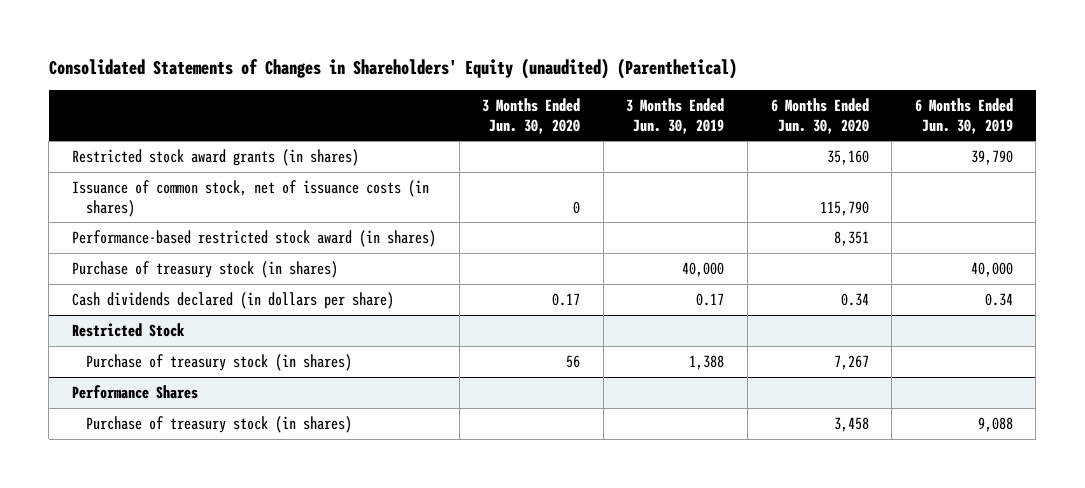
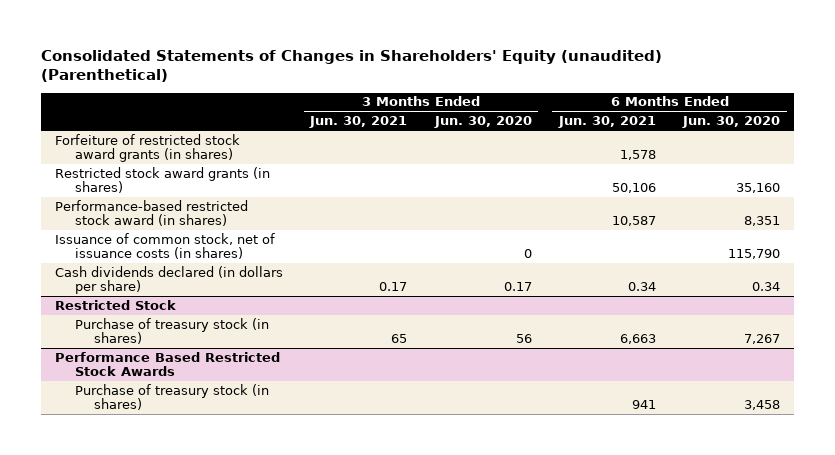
- | 3 Months Ended Jun. 30, 2020 | 3 Months Ended Jun. 30, 2019 | 6 Months Ended Jun. 30, 2020 | 6 Months Ended Jun. 30, 2019
+ | 3 Months Ended Jun. 30, 2021 | 3 Months Ended Jun. 30, 2020 | 6 Months Ended Jun. 30, 2021 | 6 Months Ended Jun. 30, 2020
+ Forfeiture of restricted stock award grants (in shares) | | | 1,578 |
- Purchase of treasury stock (in shares) | | 40,000 | | 40,000
moved down: Issuance of common stock, net of issuance costs (in shares) | | 0 | | 115,790
- Performance Shares
+ Performance Based Restricted Stock Awards

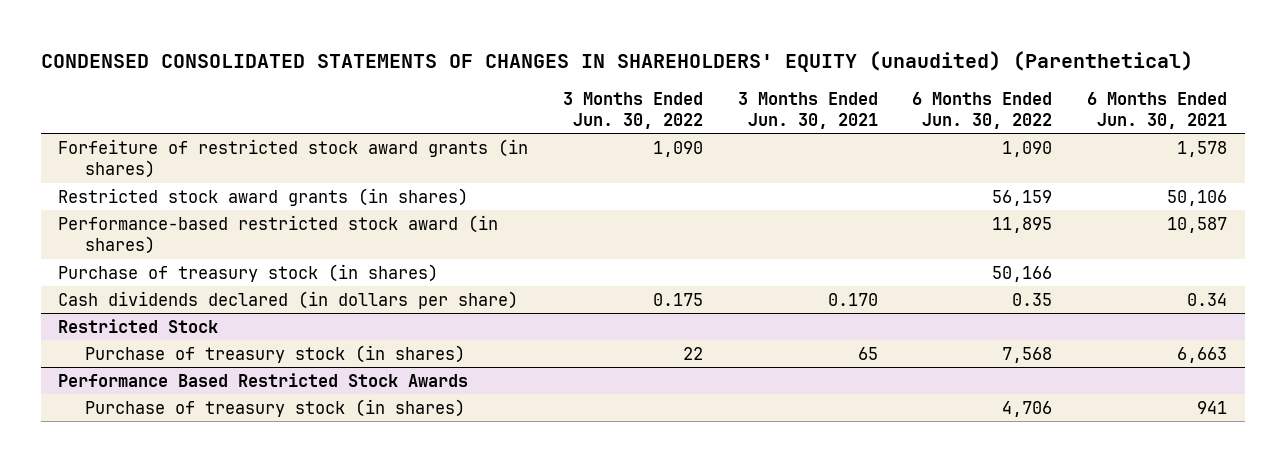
- Consolidated Statements of Changes in Shareholders' Equity (unaudited) (Parenthetical)
+ CONDENSED CONSOLIDATED STATEMENTS OF CHANGES IN SHAREHOLDERS' EQUITY (unaudited) (Parenthetical)
- | 3 Months Ended Jun. 30, 2021 | 3 Months Ended Jun. 30, 2020 | 6 Months Ended Jun. 30, 2021 | 6 Months Ended Jun. 30, 2020
+ | 3 Months Ended Jun. 30, 2022 | 3 Months Ended Jun. 30, 2021 | 6 Months Ended Jun. 30, 2022 | 6 Months Ended Jun. 30, 2021
- Issuance of common stock, net of issuance costs (in shares) | | 0 | | 115,790
- Cash dividends declared (in dollars per share) | 0.17 | 0.17 | 0.34 | 0.34
+ Purchase of treasury stock (in shares) | | | 50,166 |
+ Cash dividends declared (in dollars per share) | 0.175 | 0.170 | 0.35 | 0.34

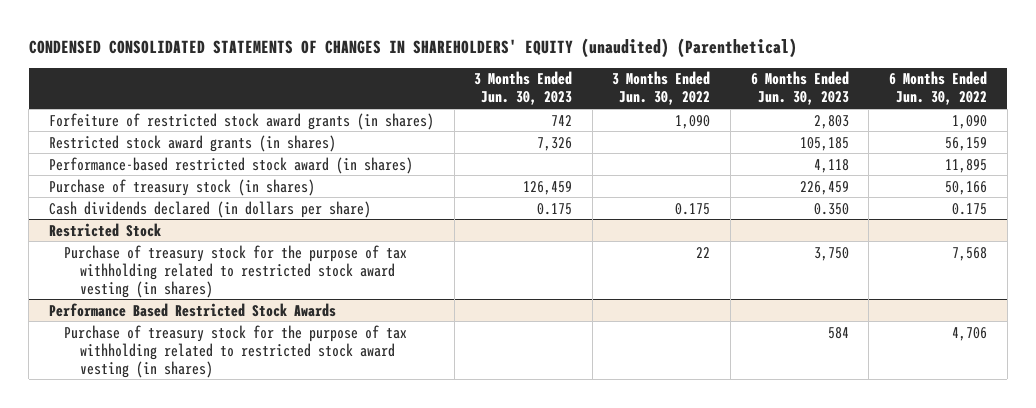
- | 3 Months Ended Jun. 30, 2022 | 3 Months Ended Jun. 30, 2021 | 6 Months Ended Jun. 30, 2022 | 6 Months Ended Jun. 30, 2021
+ | 3 Months Ended Jun. 30, 2023 | 3 Months Ended Jun. 30, 2022 | 6 Months Ended Jun. 30, 2023 | 6 Months Ended Jun. 30, 2022
- Cash dividends declared (in dollars per share) | 0.175 | 0.170 | 0.35 | 0.34
+ Cash dividends declared (in dollars per share) | 0.175 | 0.175 | 0.350 | 0.175
@ Restricted Stock
- Purchase of treasury stock (in shares) | 22 | 65 | 7,568 | 6,663
+ Purchase of treasury stock for the purpose of tax withholding related to restricted stock award vesting (in shares) | | 22 | 3,750 | 7,568
@ Performance Based Restricted Stock Awards
- Purchase of treasury stock (in shares) | | | 4,706 | 941
+ Purchase of treasury stock for the purpose of tax withholding related to restricted stock award vesting (in shares) | | | 584 | 4,706

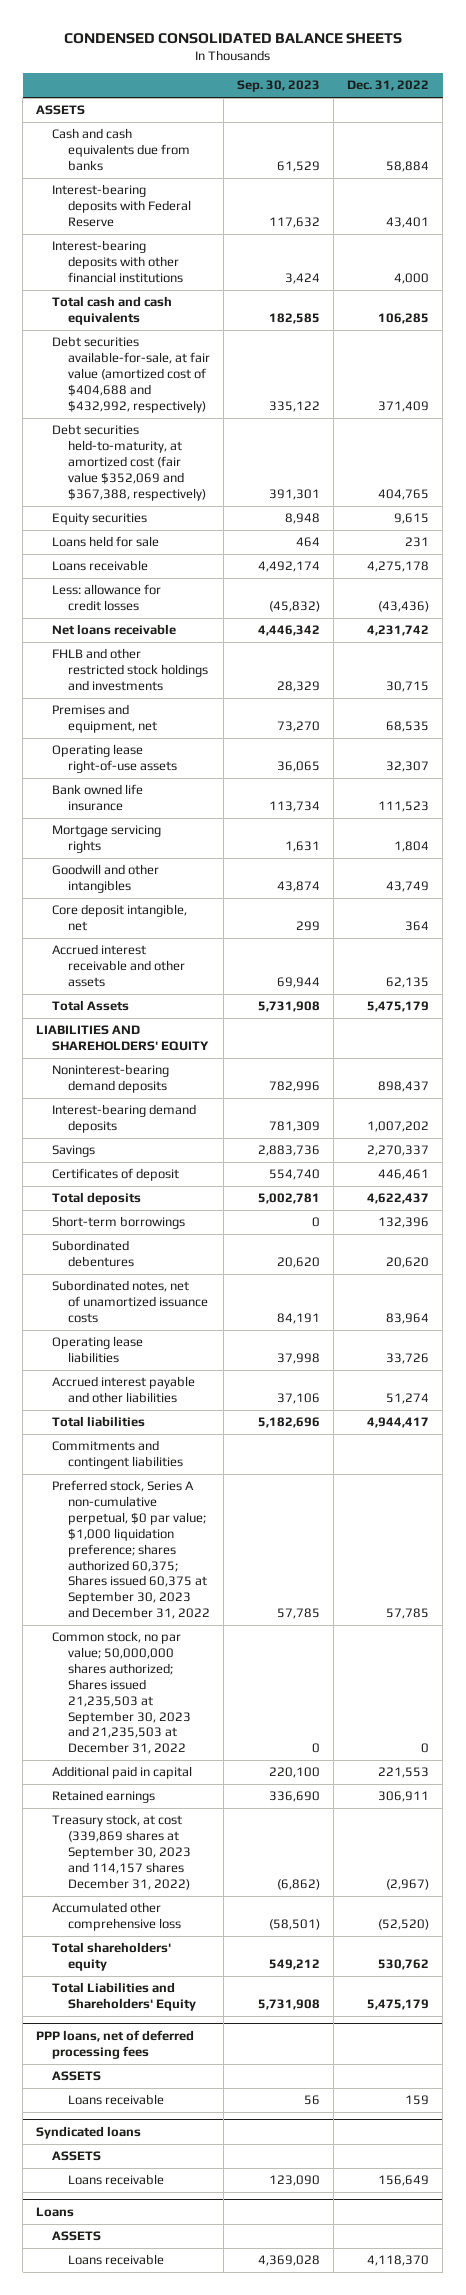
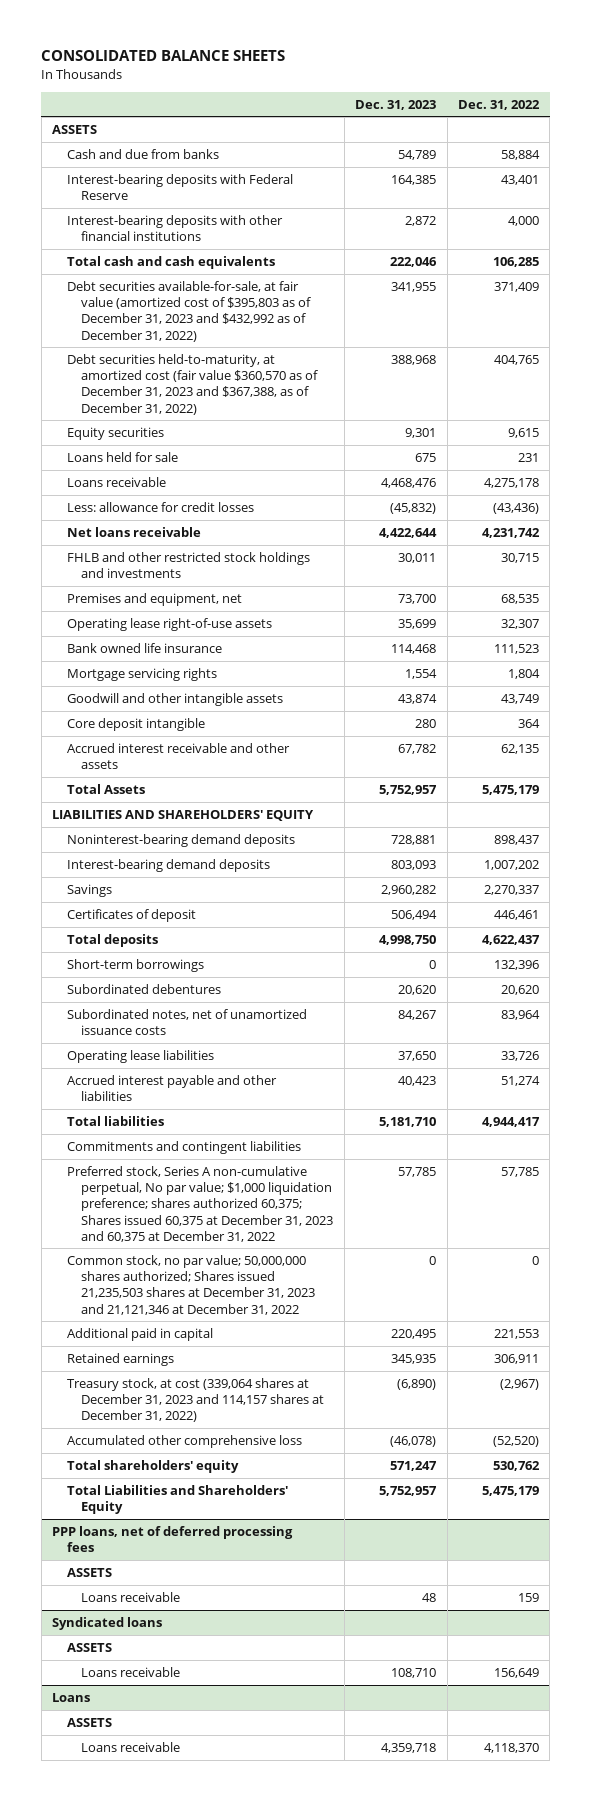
- CONDENSED CONSOLIDATED BALANCE SHEETS
+ CONSOLIDATED BALANCE SHEETS
- | Sep. 30, 2023 | Dec. 31, 2022
+ | Dec. 31, 2023 | Dec. 31, 2022
- Cash and cash equivalents due from banks | 61,529 | 58,884
+ Cash and due from banks | 54,789 | 58,884
- Debt securities available-for-sale, at fair value (amortized cost of $404,688 and $432,992, respectively) | 335,122 | 371,409
- Debt securities held-to-maturity, at amortized cost (fair value $352,069 and $367,388, respectively) | 391,301 | 404,765
+ Debt securities available-for-sale, at fair value (amortized cost of $395,803 as of December 31, 2023 and $432,992 as of December 31, 2022) | 341,955 | 371,409
+ Debt securities held-to-maturity, at amortized cost (fair value $360,570 as of December 31, 2023 and $367,388, as of December 31, 2022) | 388,968 | 404,765
- Goodwill and other intangibles | 43,874 | 43,749
- Core deposit intangible, net | 299 | 364
+ Goodwill and other intangible assets | 43,874 | 43,749
+ Core deposit intangible | 280 | 364
- Preferred stock, Series A non-cumulative perpetual, $0 par value; $1,000 liquidation preference; shares authorized 60,375; Shares issued 60,375 at September 30, 2023 and December 31, 2022 | 57,785 | 57,785
- Common stock, no par value; 50,000,000 shares authorized; Shares issued 21,235,503 at September 30, 2023 and 21,235,503 at December 31, 2022 | 0 | 0
+ Preferred stock, Series A non-cumulative perpetual, No par value; $1,000 liquidation preference; shares authorized 60,375; Shares issued 60,375 at December 31, 2023 and 60,375 at December 31, 2022 | 57,785 | 57,785
+ Common stock, no par value; 50,000,000 shares authorized; Shares issued 21,235,503 shares at December 31, 2023 and 21,121,346 at December 31, 2022 | 0 | 0
- Treasury stock, at cost (339,869 shares at September 30, 2023 and 114,157 shares December 31, 2022) | (6,862) | (2,967)
+ Treasury stock, at cost (339,064 shares at December 31, 2023 and 114,157 shares at December 31, 2022) | (6,890) | (2,967)

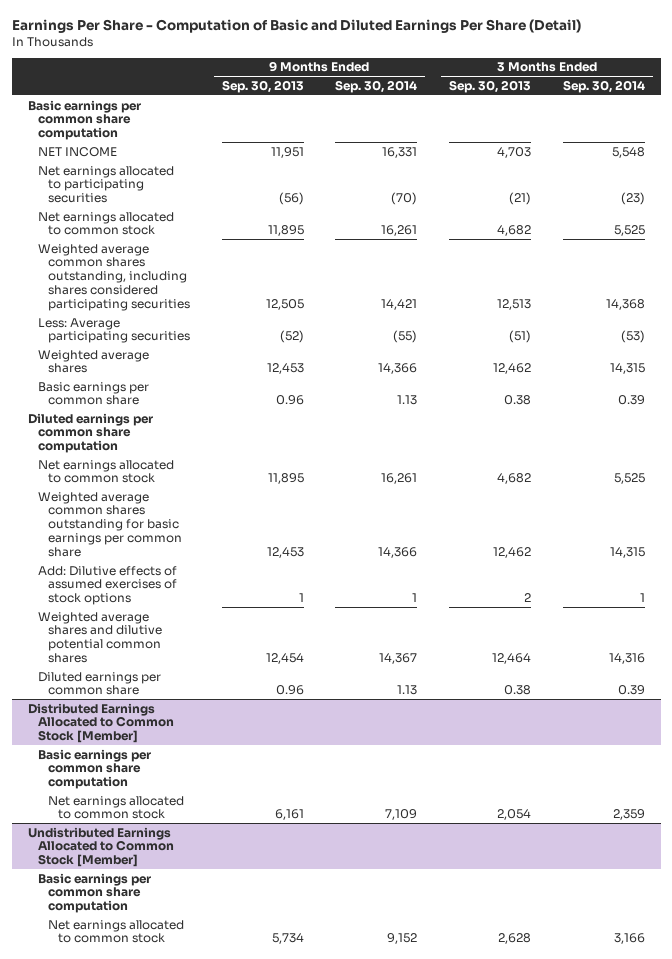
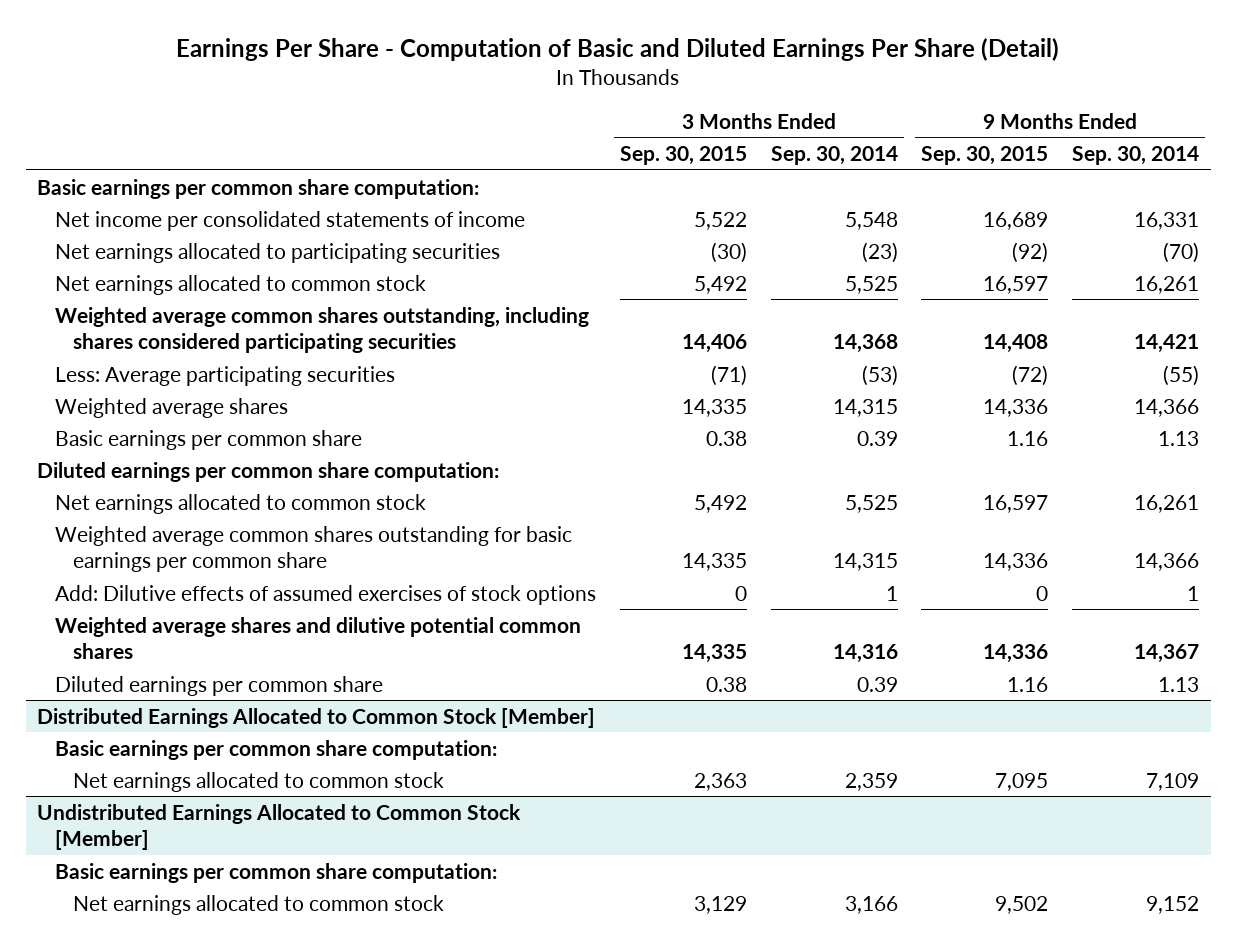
- | 9 Months Ended Sep. 30, 2013 | 9 Months Ended Sep. 30, 2014 | 3 Months Ended Sep. 30, 2013 | 3 Months Ended Sep. 30, 2014
+ | 3 Months Ended Sep. 30, 2015 | 3 Months Ended Sep. 30, 2014 | 9 Months Ended Sep. 30, 2015 | 9 Months Ended Sep. 30, 2014
- Basic earnings per common share computation
- NET INCOME | 11,951 | 16,331 | 4,703 | 5,548
+ Basic earnings per common share computation:
+ Net income per consolidated statements of income | 5,522 | 5,548 | 16,689 | 16,331
- Diluted earnings per common share computation
+ Diluted earnings per common share computation:
@ Distributed Earnings Allocated to Common Stock [Member]
- Basic earnings per common share computation
+ Basic earnings per common share computation:
@ Undistributed Earnings Allocated to Common Stock [Member]
- Basic earnings per common share computation
+ Basic earnings per common share computation:

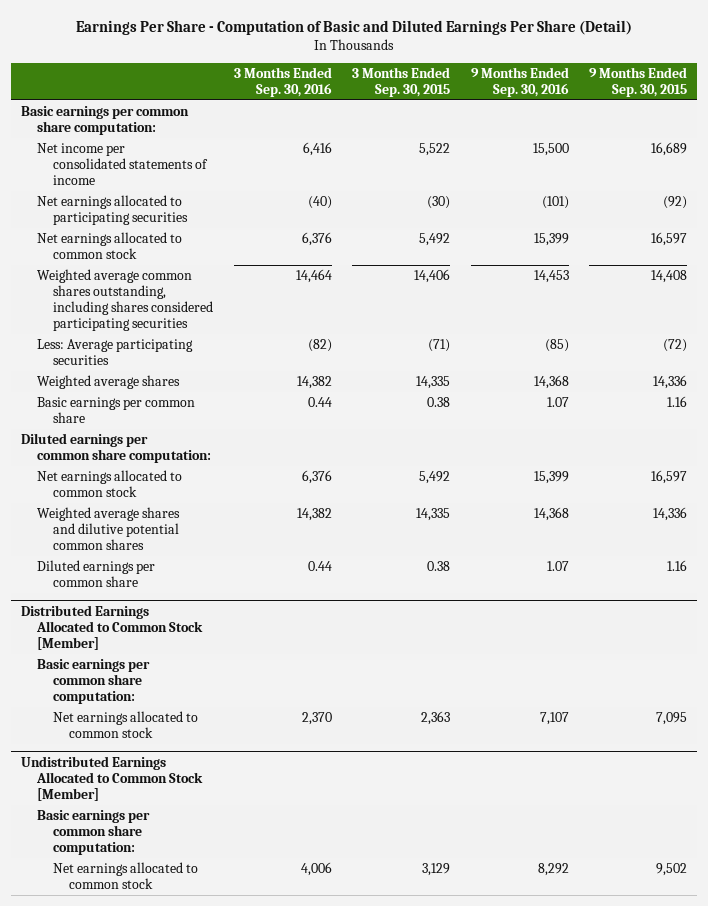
- | 3 Months Ended Sep. 30, 2015 | 3 Months Ended Sep. 30, 2014 | 9 Months Ended Sep. 30, 2015 | 9 Months Ended Sep. 30, 2014
+ | 3 Months Ended Sep. 30, 2016 | 3 Months Ended Sep. 30, 2015 | 9 Months Ended Sep. 30, 2016 | 9 Months Ended Sep. 30, 2015
- Weighted average common shares outstanding for basic earnings per common share | 14,335 | 14,315 | 14,336 | 14,366
- Add: Dilutive effects of assumed exercises of stock options | 0 | 1 | 0 | 1

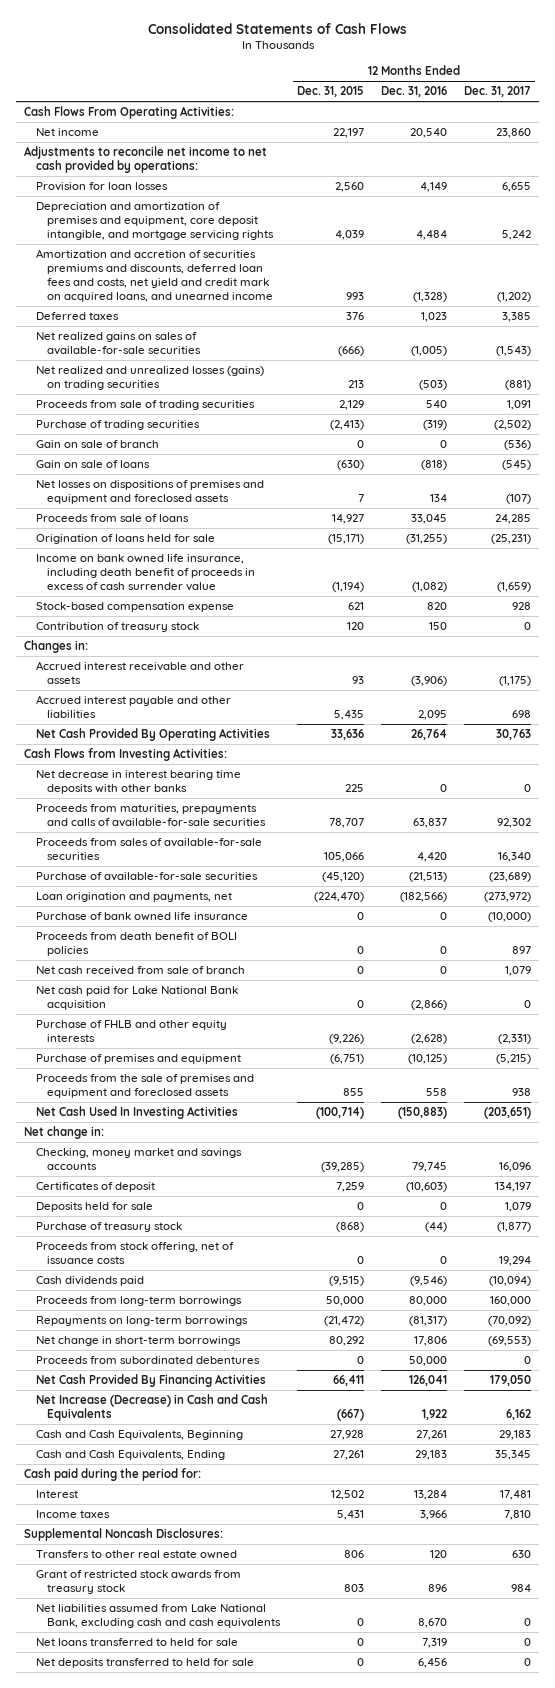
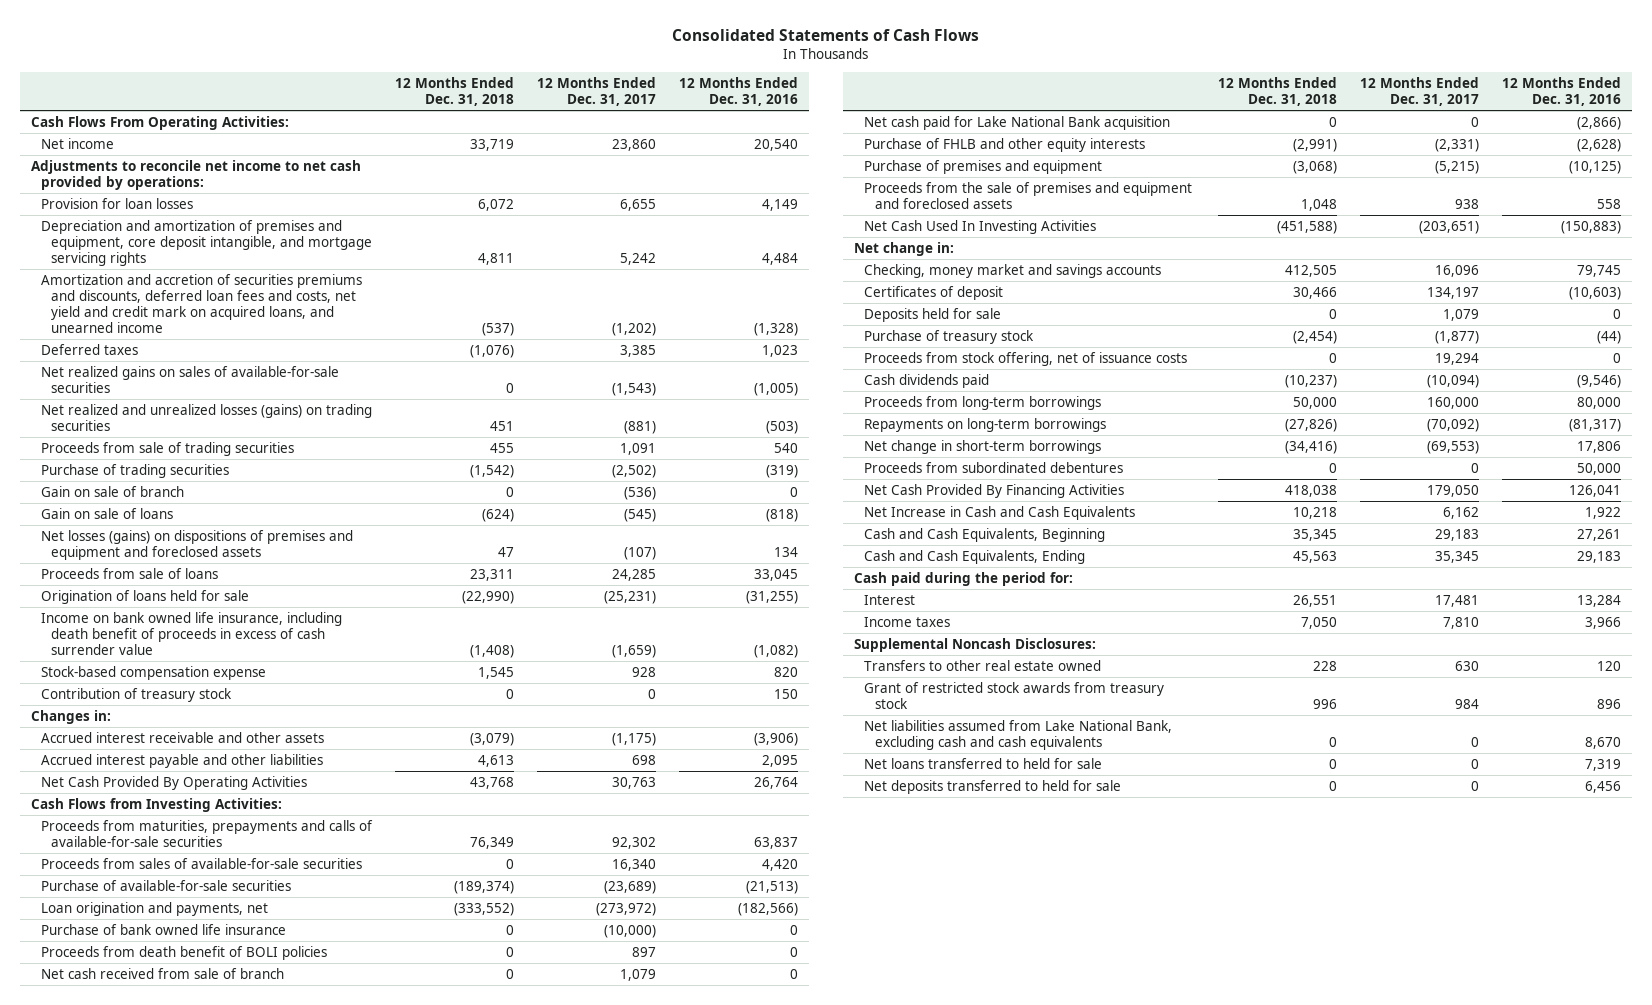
- | 12 Months Ended Dec. 31, 2015 | 12 Months Ended Dec. 31, 2016 | 12 Months Ended Dec. 31, 2017
+ | 12 Months Ended Dec. 31, 2018 | 12 Months Ended Dec. 31, 2017 | 12 Months Ended Dec. 31, 2016
- Net losses on dispositions of premises and equipment and foreclosed assets | 7 | 134 | (107)
+ Net losses (gains) on dispositions of premises and equipment and foreclosed assets | 47 | (107) | 134
- Net decrease in interest bearing time deposits with other banks | 225 | 0 | 0
- Net Increase (Decrease) in Cash and Cash Equivalents | (667) | 1,922 | 6,162
+ Net Increase in Cash and Cash Equivalents | 10,218 | 6,162 | 1,922

